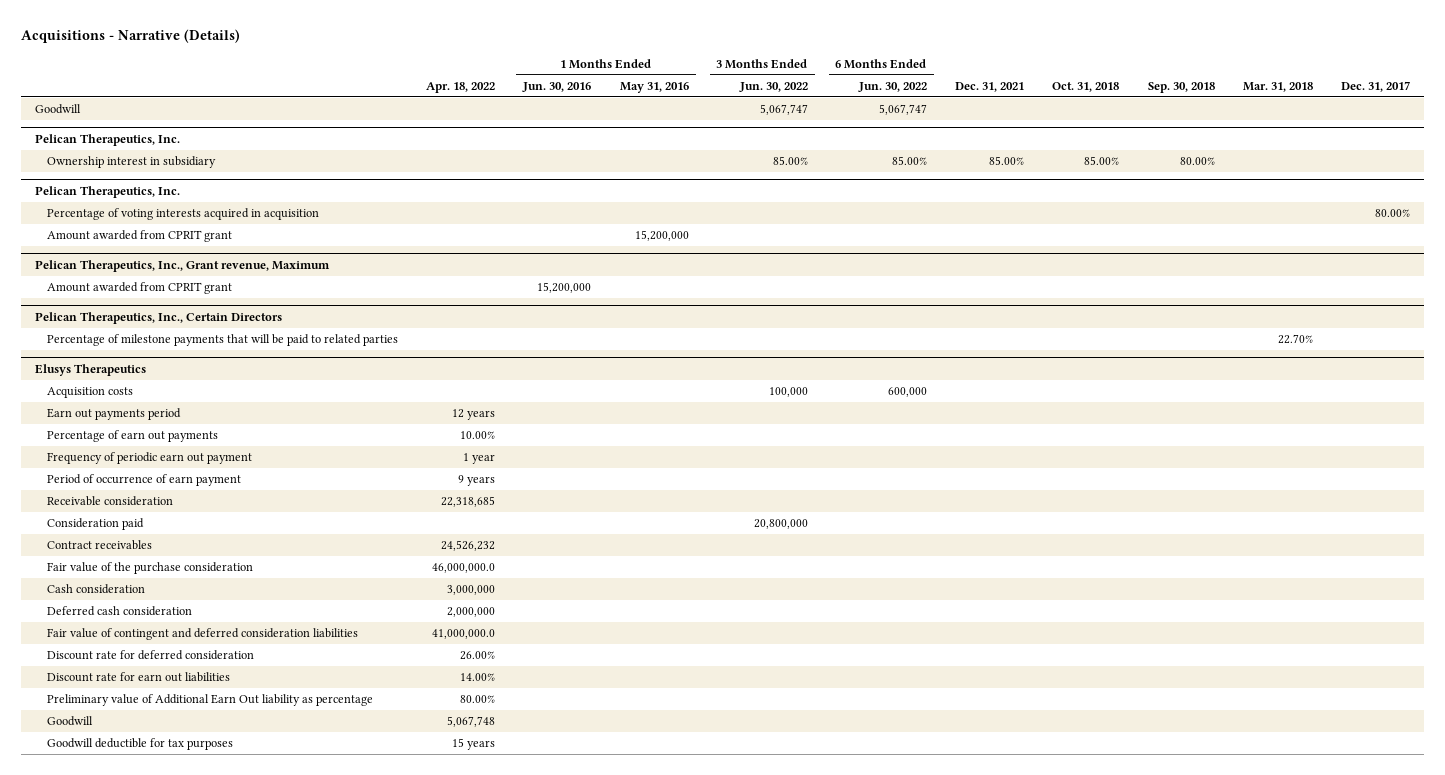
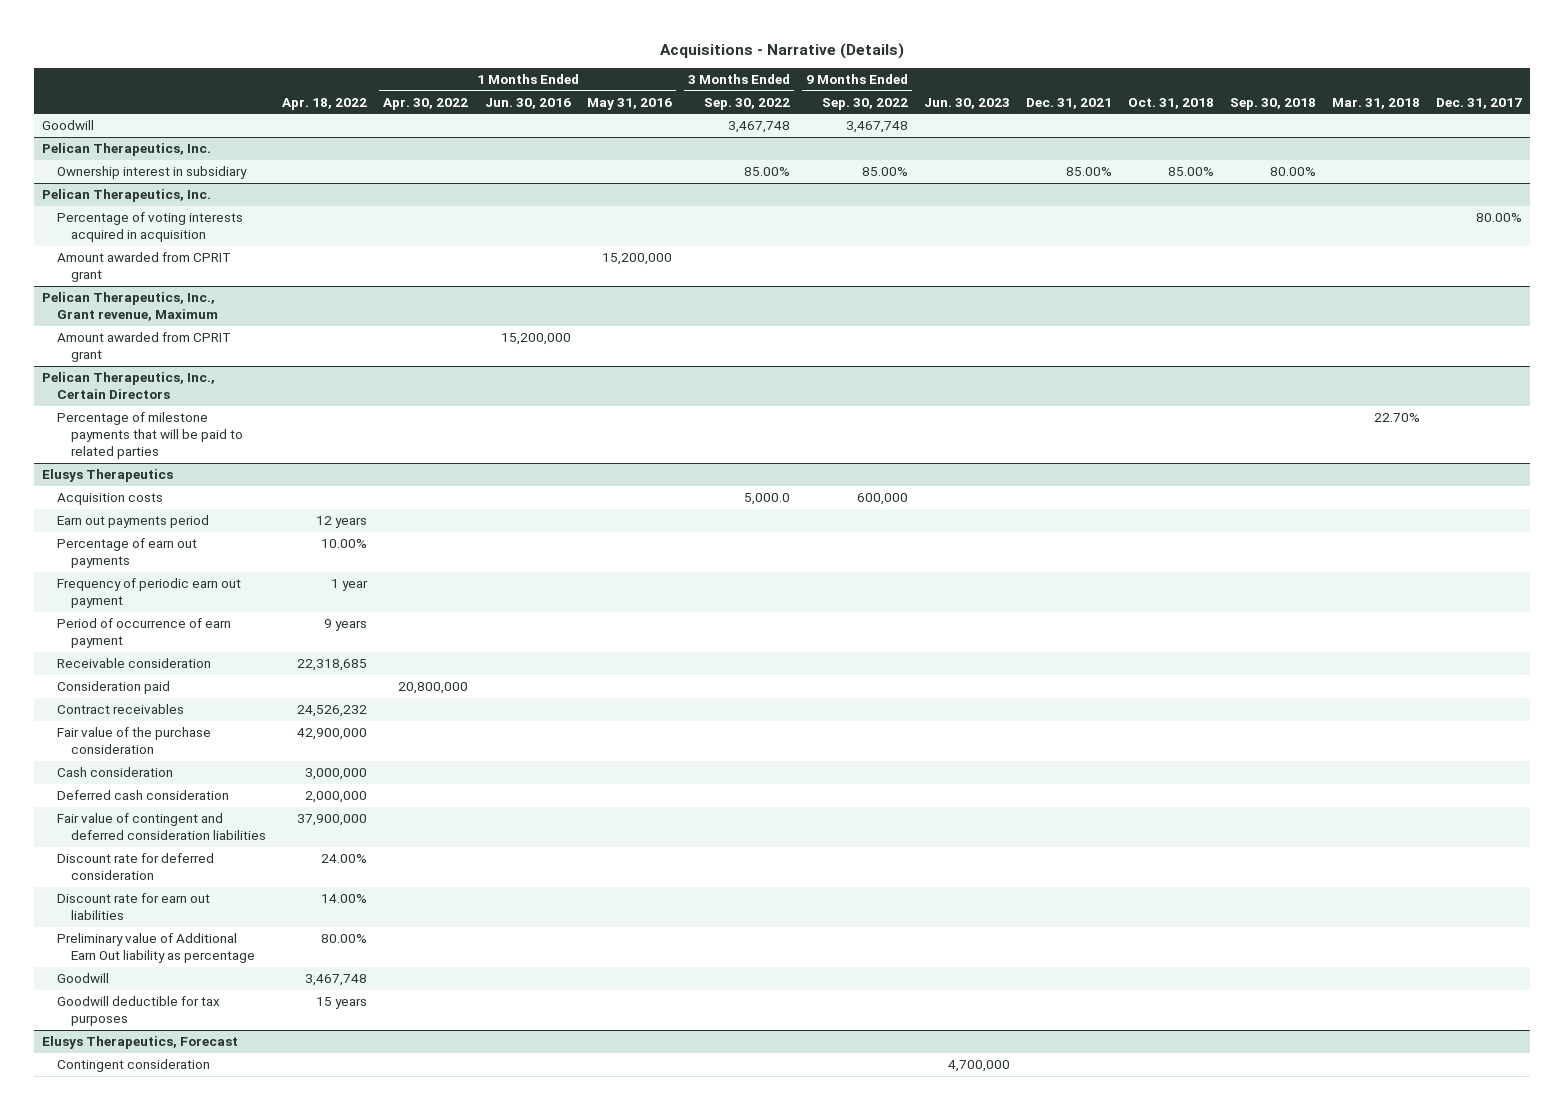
- | Apr. 18, 2022 | 1 Months Ended Jun. 30, 2016 | 1 Months Ended May 31, 2016 | 3 Months Ended Jun. 30, 2022 | 6 Months Ended Jun. 30, 2022 | Dec. 31, 2021 | Oct. 31, 2018 | Sep. 30, 2018 | Mar. 31, 2018 | Dec. 31, 2017
+ | Apr. 18, 2022 | 1 Months Ended Apr. 30, 2022 | 1 Months Ended Jun. 30, 2016 | 1 Months Ended May 31, 2016 | 3 Months Ended Sep. 30, 2022 | 9 Months Ended Sep. 30, 2022 | Jun. 30, 2023 | Dec. 31, 2021 | Oct. 31, 2018 | Sep. 30, 2018 | Mar. 31, 2018 | Dec. 31, 2017
@ Elusys Therapeutics
- Fair value of the purchase consideration | 46,000,000.0 | | | | | | | | |
+ Fair value of the purchase consideration | 42,900,000 | | | | | | | | | | |
- Fair value of contingent and deferred consideration liabilities | 41,000,000.0 | | | | | | | | |
- Discount rate for deferred consideration | 26.00% | | | | | | | | |
+ Fair value of contingent and deferred consideration liabilities | 37,900,000 | | | | | | | | | | |
+ Discount rate for deferred consideration | 24.00% | | | | | | | | | | |
- Goodwill | 5,067,748 | | | | | | | | |
+ Goodwill | 3,467,748 | | | | | | | | | | |
+ Elusys Therapeutics, Forecast
+ Contingent consideration | | | | | | | 4,700,000 | | | | |

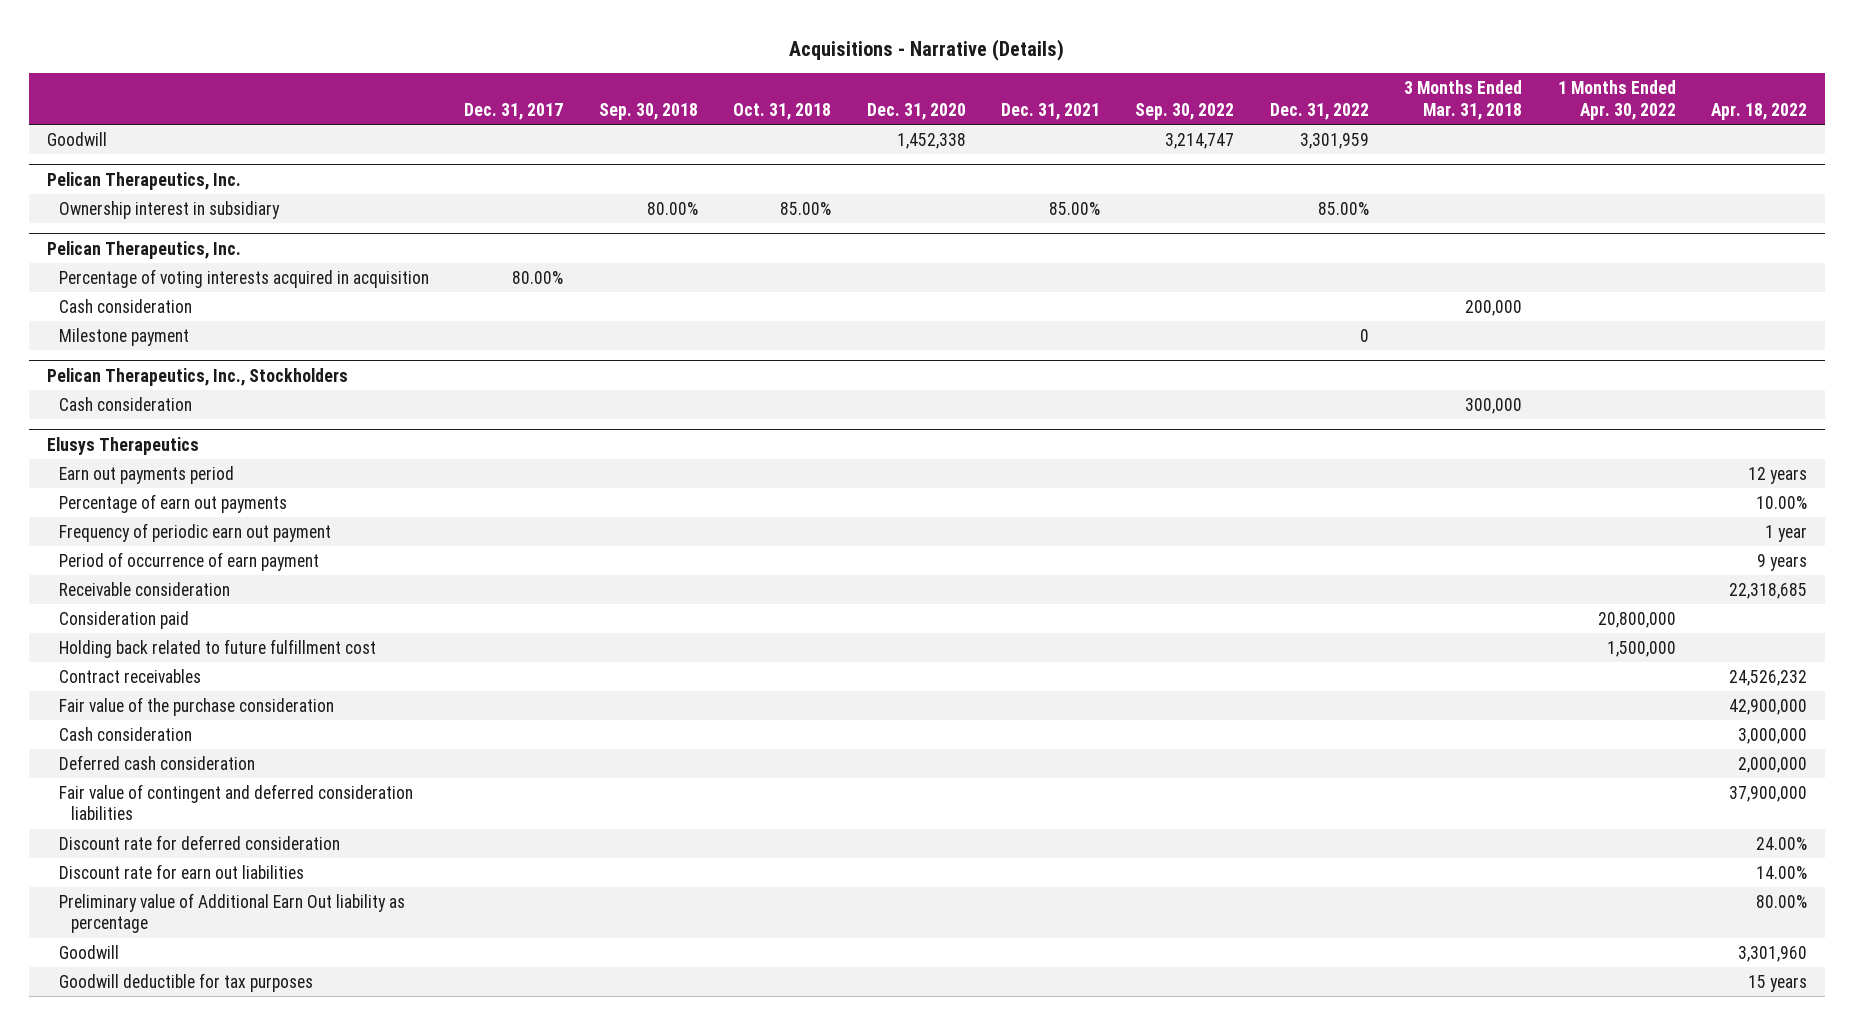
- | Apr. 18, 2022 | 1 Months Ended Apr. 30, 2022 | 1 Months Ended Jun. 30, 2016 | 1 Months Ended May 31, 2016 | 3 Months Ended Sep. 30, 2022 | 9 Months Ended Sep. 30, 2022 | Jun. 30, 2023 | Dec. 31, 2021 | Oct. 31, 2018 | Sep. 30, 2018 | Mar. 31, 2018 | Dec. 31, 2017
+ | Dec. 31, 2017 | Sep. 30, 2018 | Oct. 31, 2018 | Dec. 31, 2020 | Dec. 31, 2021 | Sep. 30, 2022 | Dec. 31, 2022 | 3 Months Ended Mar. 31, 2018 | 1 Months Ended Apr. 30, 2022 | Apr. 18, 2022
@ Pelican Therapeutics, Inc.
- Amount awarded from CPRIT grant | | | | 15,200,000 | | | | | | | |
- Pelican Therapeutics, Inc., Grant revenue, Maximum
- Amount awarded from CPRIT grant | | | 15,200,000 | | | | | | | | |
- Pelican Therapeutics, Inc., Certain Directors
- Percentage of milestone payments that will be paid to related parties | | | | | | | | | | | 22.70% |
@ Pelican Therapeutics, Inc.
+ Cash consideration | | | | | | | | 200,000 | |
+ Milestone payment | | | | | | | 0 | | |
+ Pelican Therapeutics, Inc., Stockholders
+ Cash consideration | | | | | | | | 300,000 | |
@ Elusys Therapeutics
- Acquisition costs | | | | | 5,000.0 | 600,000 | | | | | |
+ Holding back related to future fulfillment cost | | | | | | | | | 1,500,000 |
- Goodwill | 3,467,748 | | | | | | | | | | |
+ Goodwill | | | | | | | | | | 3,301,960
- Elusys Therapeutics, Forecast
- Contingent consideration | | | | | | | 4,700,000 | | | | |

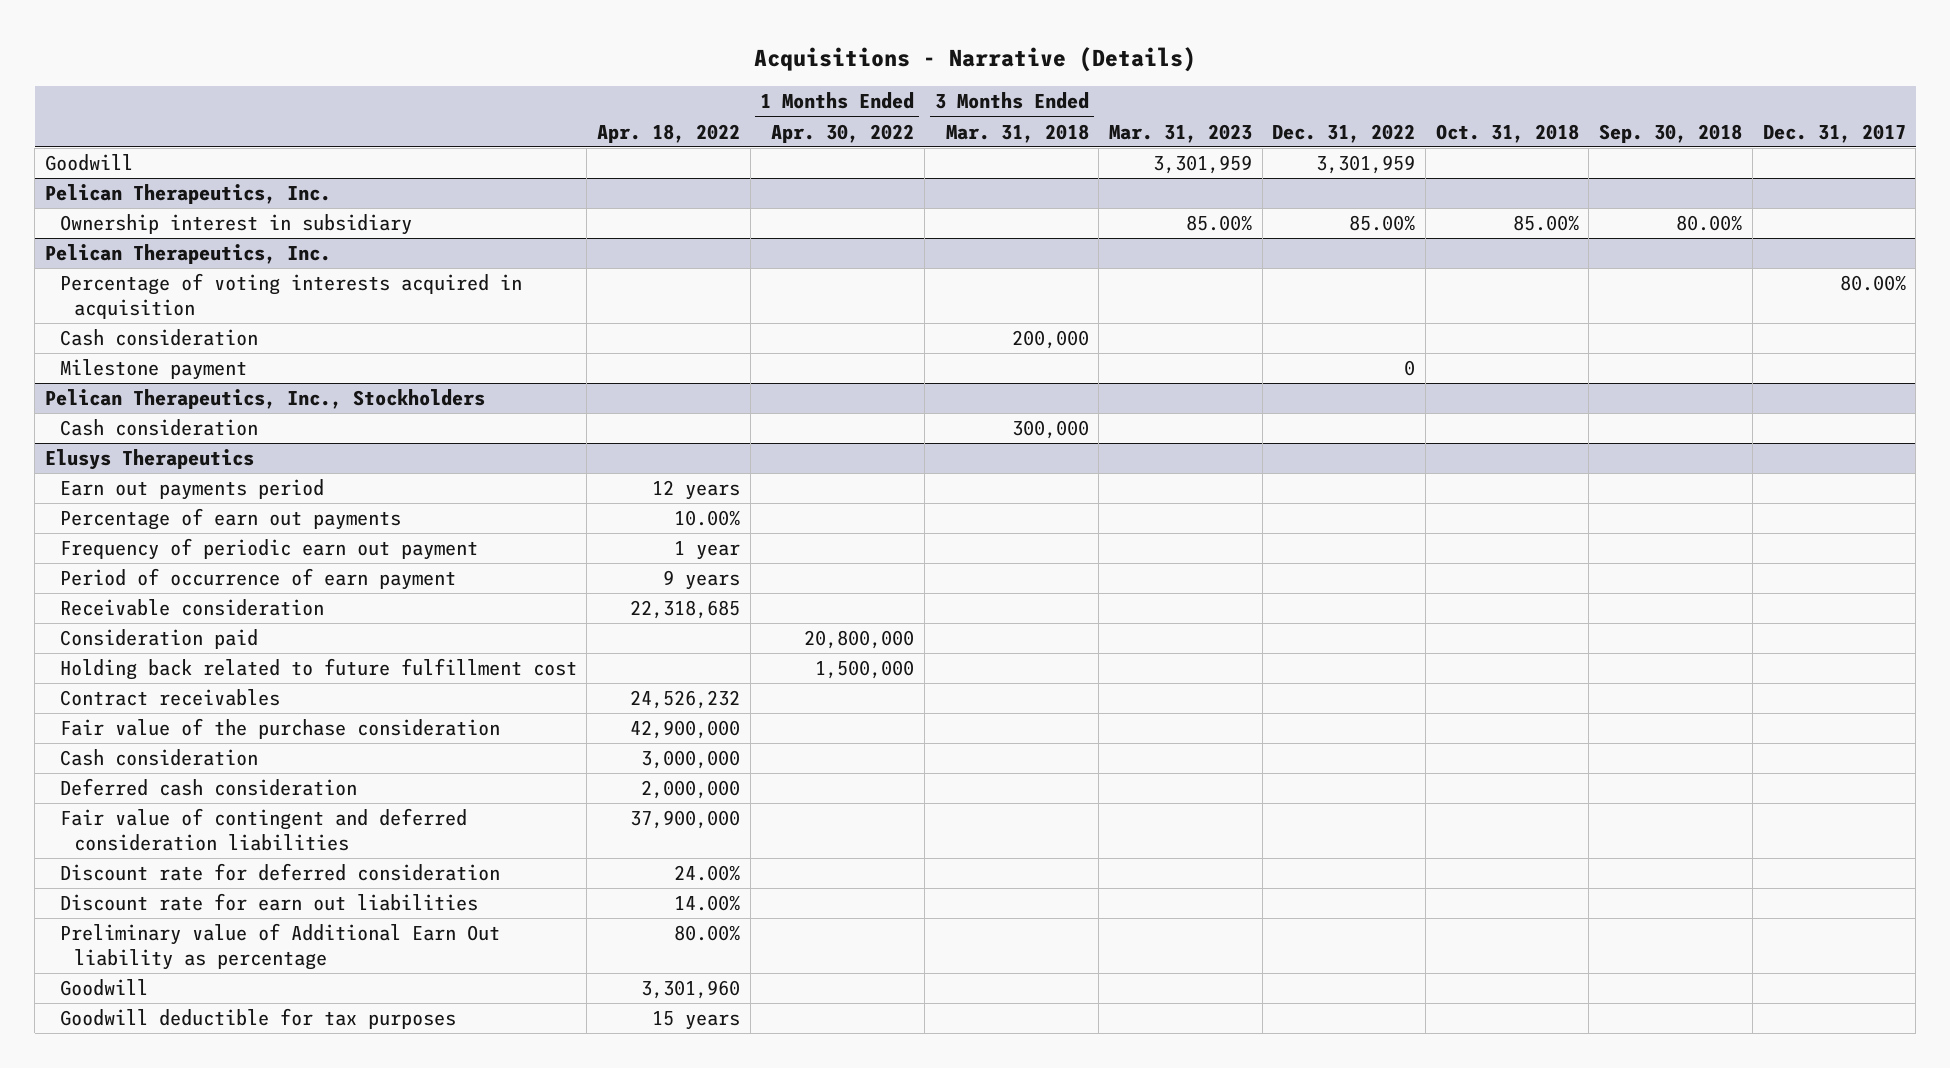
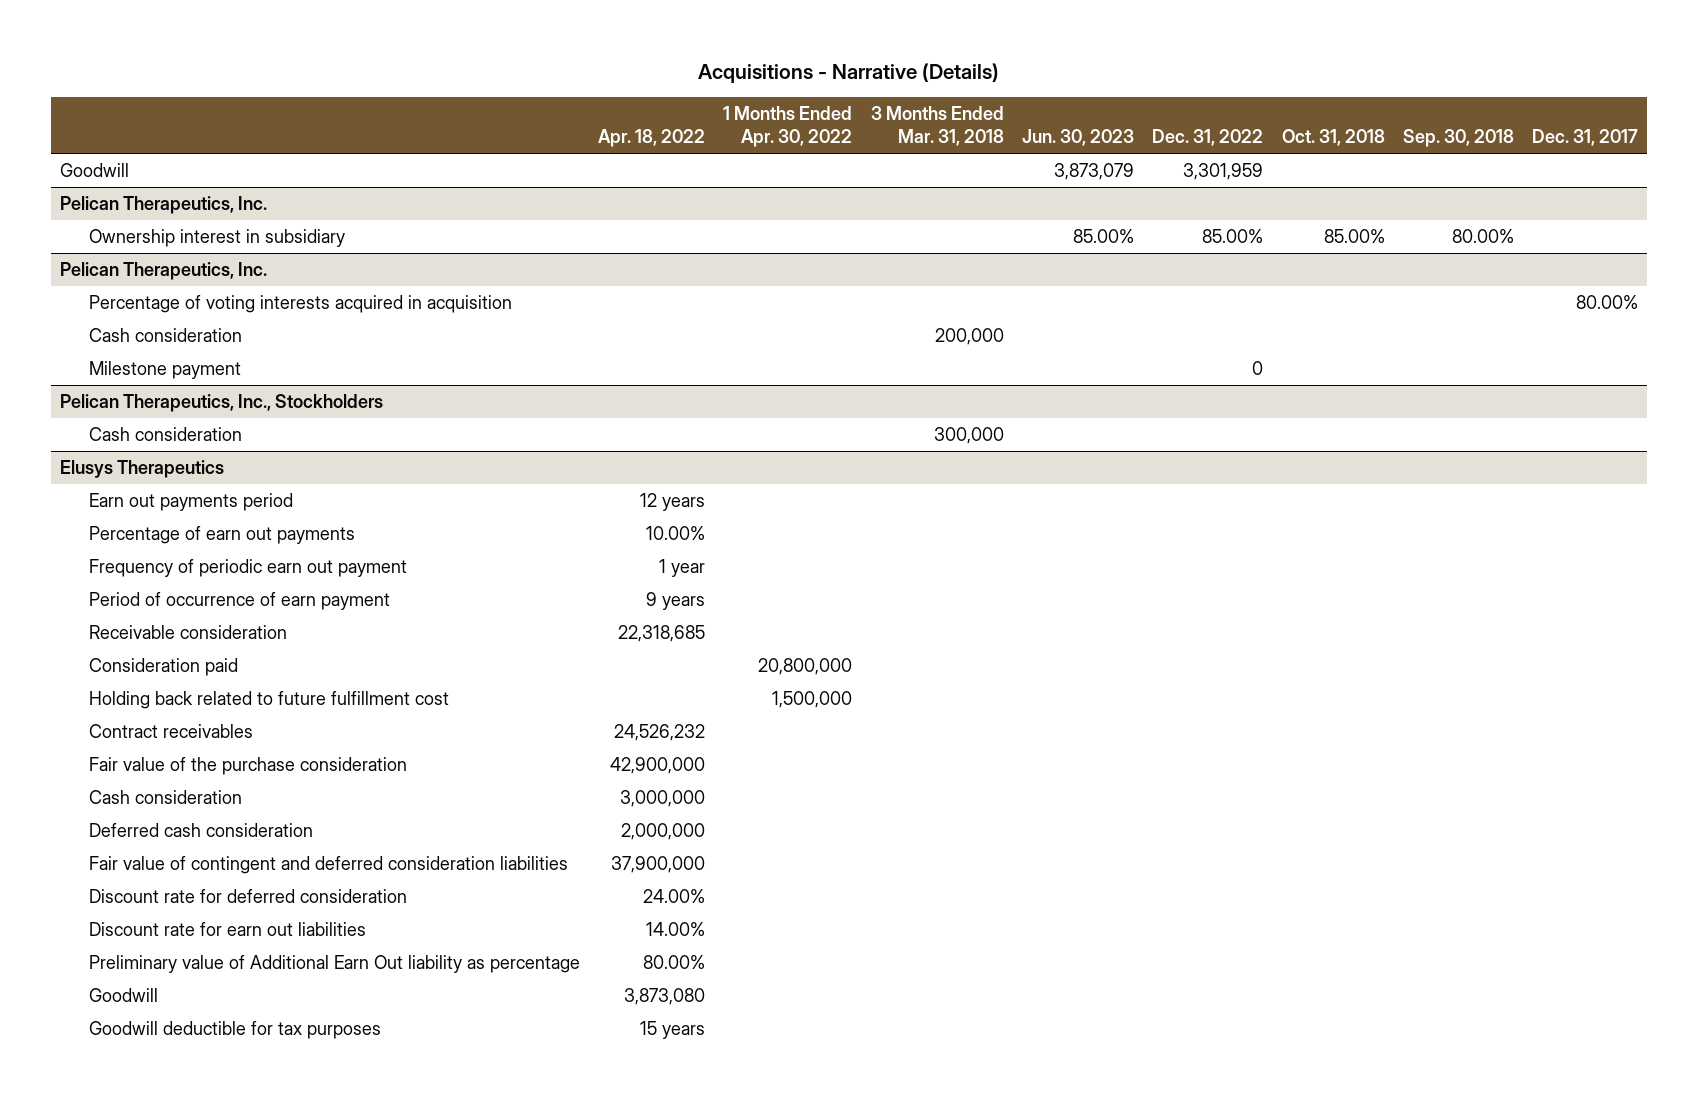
- | Apr. 18, 2022 | 1 Months Ended Apr. 30, 2022 | 3 Months Ended Mar. 31, 2018 | Mar. 31, 2023 | Dec. 31, 2022 | Oct. 31, 2018 | Sep. 30, 2018 | Dec. 31, 2017
+ | Apr. 18, 2022 | 1 Months Ended Apr. 30, 2022 | 3 Months Ended Mar. 31, 2018 | Jun. 30, 2023 | Dec. 31, 2022 | Oct. 31, 2018 | Sep. 30, 2018 | Dec. 31, 2017
@ Elusys Therapeutics
- Goodwill | 3,301,960 | | | | | | |
+ Goodwill | 3,873,080 | | | | | | |

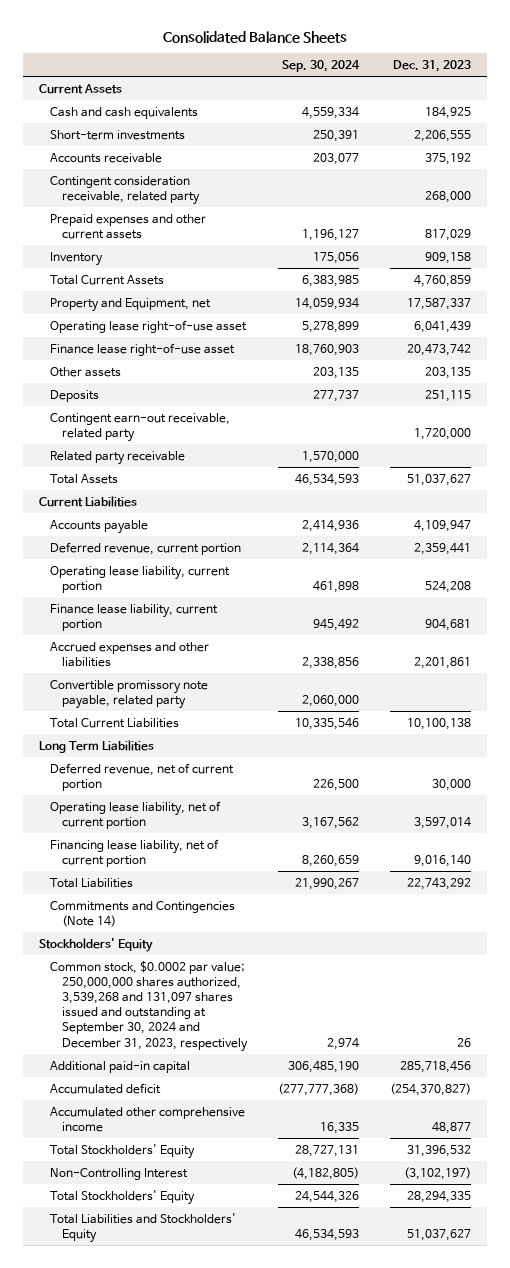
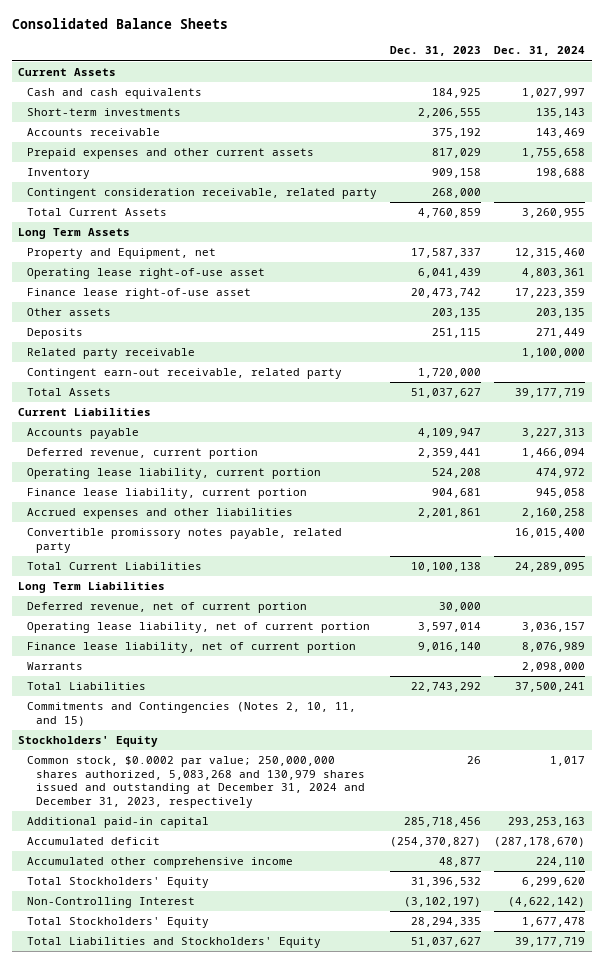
- | Sep. 30, 2024 | Dec. 31, 2023
+ | Dec. 31, 2023 | Dec. 31, 2024
moved down: Contingent consideration receivable, related party | 268,000 |
+ Long Term Assets
moved down: Contingent earn-out receivable, related party | 1,720,000 |
- Convertible promissory note payable, related party | 2,060,000 |
+ Convertible promissory notes payable, related party | | 16,015,400
- Financing lease liability, net of current portion | 8,260,659 | 9,016,140
+ Finance lease liability, net of current portion | 9,016,140 | 8,076,989
+ Warrants | | 2,098,000
- Commitments and Contingencies (Note 14)
+ Commitments and Contingencies (Notes 2, 10, 11, and 15)
- Common stock, $0.0002 par value; 250,000,000 shares authorized, 3,539,268 and 131,097 shares issued and outstanding at September 30, 2024 and December 31, 2023, respectively | 2,974 | 26
+ Common stock, $0.0002 par value; 250,000,000 shares authorized, 5,083,268 and 130,979 shares issued and outstanding at December 31, 2024 and December 31, 2023, respectively | 26 | 1,017

